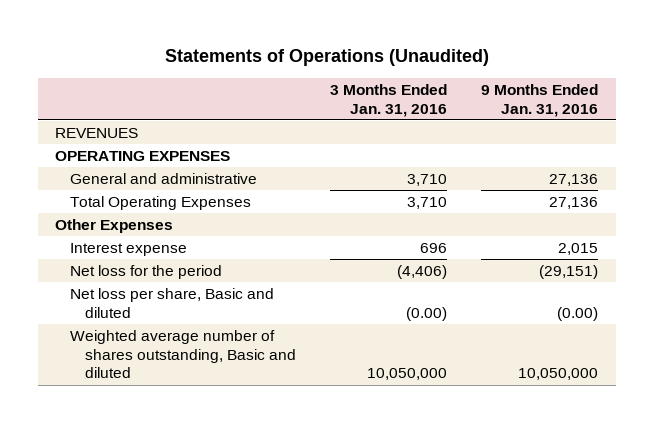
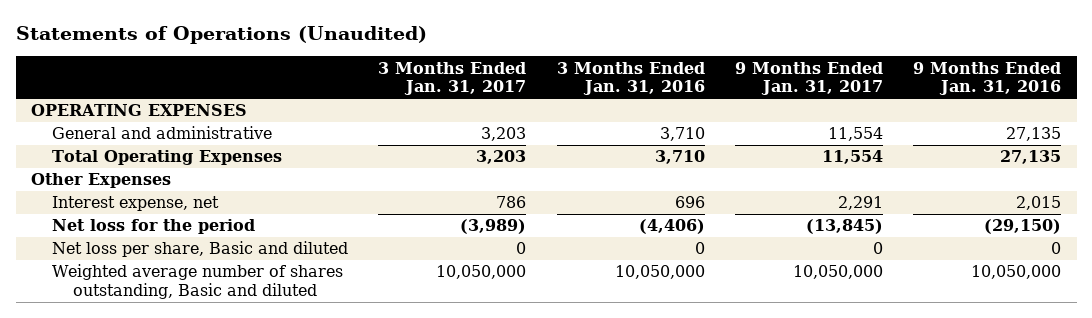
- | 3 Months Ended Jan. 31, 2016 | 9 Months Ended Jan. 31, 2016
+ | 3 Months Ended Jan. 31, 2017 | 3 Months Ended Jan. 31, 2016 | 9 Months Ended Jan. 31, 2017 | 9 Months Ended Jan. 31, 2016
- REVENUES
- General and administrative | 3,710 | 27,136
- Total Operating Expenses | 3,710 | 27,136
+ General and administrative | 3,203 | 3,710 | 11,554 | 27,135
+ Total Operating Expenses | 3,203 | 3,710 | 11,554 | 27,135
- Interest expense | 696 | 2,015
- Net loss for the period | (4,406) | (29,151)
- Net loss per share, Basic and diluted | (0.00) | (0.00)
+ Interest expense, net | 786 | 696 | 2,291 | 2,015
+ Net loss for the period | (3,989) | (4,406) | (13,845) | (29,150)
+ Net loss per share, Basic and diluted | 0 | 0 | 0 | 0

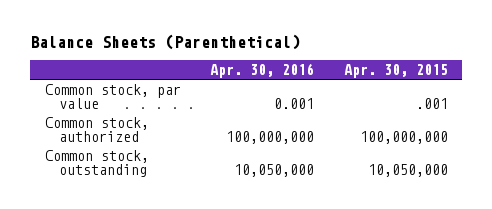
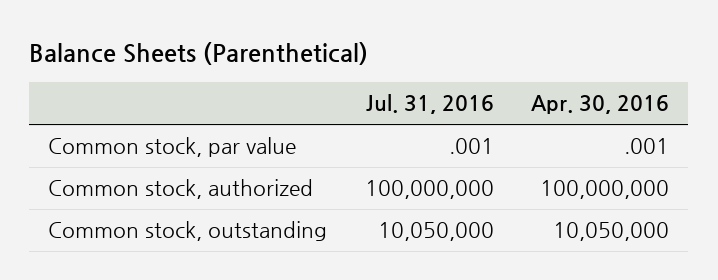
- | Apr. 30, 2016 | Apr. 30, 2015
+ | Jul. 31, 2016 | Apr. 30, 2016
- Common stock, par value | 0.001 | .001
+ Common stock, par value | .001 | .001

